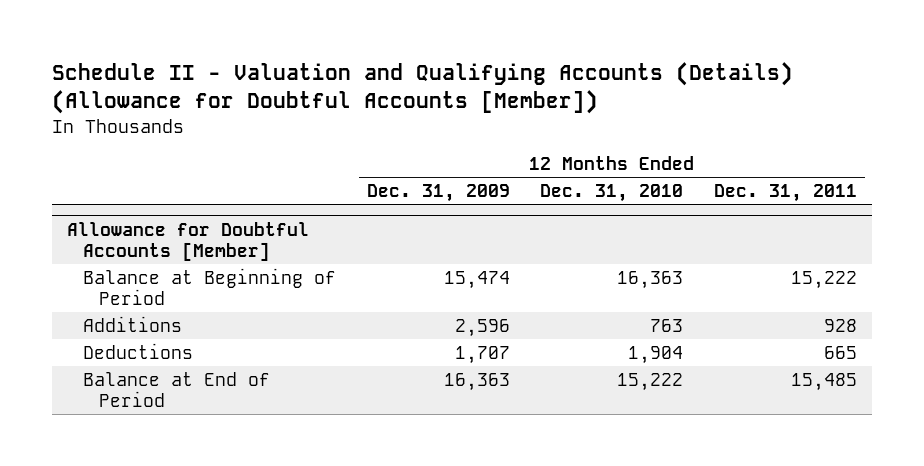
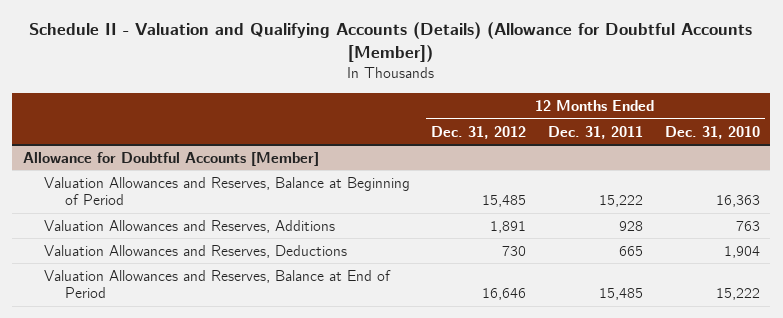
- | 12 Months Ended Dec. 31, 2009 | 12 Months Ended Dec. 31, 2010 | 12 Months Ended Dec. 31, 2011
+ | 12 Months Ended Dec. 31, 2012 | 12 Months Ended Dec. 31, 2011 | 12 Months Ended Dec. 31, 2010
@ Allowance for Doubtful Accounts [Member]
- Balance at Beginning of Period | 15,474 | 16,363 | 15,222
- Additions | 2,596 | 763 | 928
- Deductions | 1,707 | 1,904 | 665
- Balance at End of Period | 16,363 | 15,222 | 15,485
+ Valuation Allowances and Reserves, Balance at Beginning of Period | 15,485 | 15,222 | 16,363
+ Valuation Allowances and Reserves, Additions | 1,891 | 928 | 763
+ Valuation Allowances and Reserves, Deductions | 730 | 665 | 1,904
+ Valuation Allowances and Reserves, Balance at End of Period | 16,646 | 15,485 | 15,222

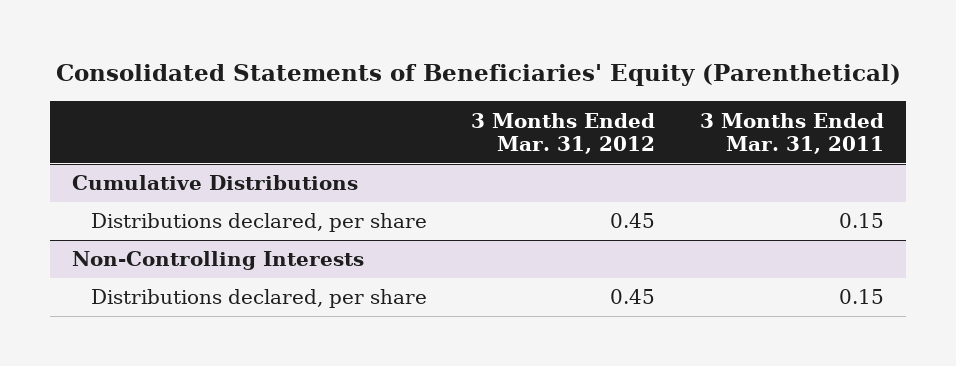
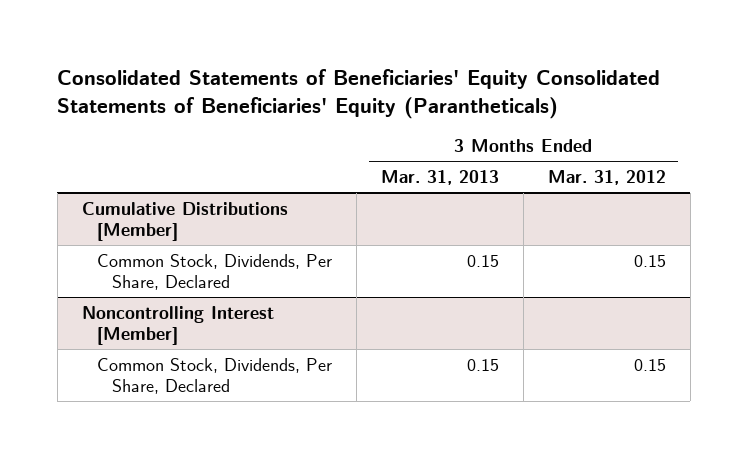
- Consolidated Statements of Beneficiaries' Equity (Parenthetical)
+ Consolidated Statements of Beneficiaries' Equity Consolidated Statements of Beneficiaries' Equity (Parantheticals)
- | 3 Months Ended Mar. 31, 2012 | 3 Months Ended Mar. 31, 2011
+ | 3 Months Ended Mar. 31, 2013 | 3 Months Ended Mar. 31, 2012
- Cumulative Distributions
- Distributions declared, per share | 0.45 | 0.15
- Non-Controlling Interests
- Distributions declared, per share | 0.45 | 0.15
+ Cumulative Distributions [Member]
+ Common Stock, Dividends, Per Share, Declared | 0.15 | 0.15
+ Noncontrolling Interest [Member]
+ Common Stock, Dividends, Per Share, Declared | 0.15 | 0.15

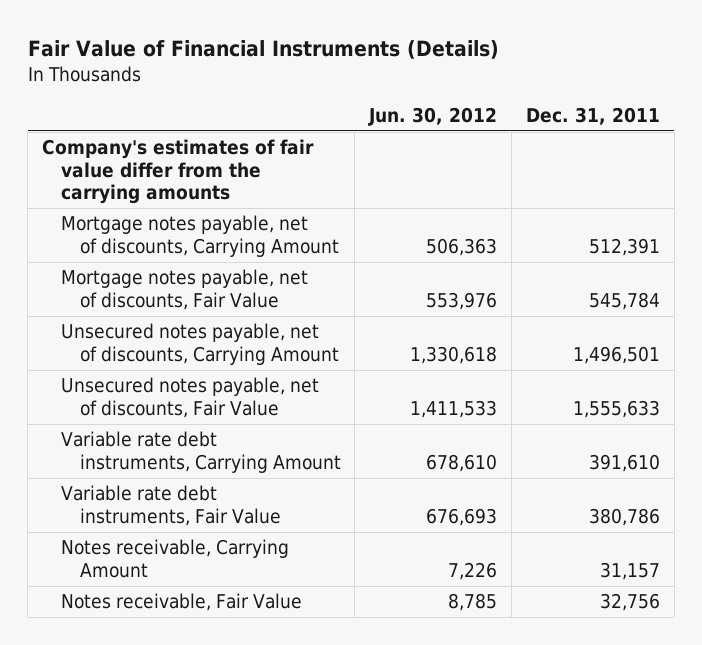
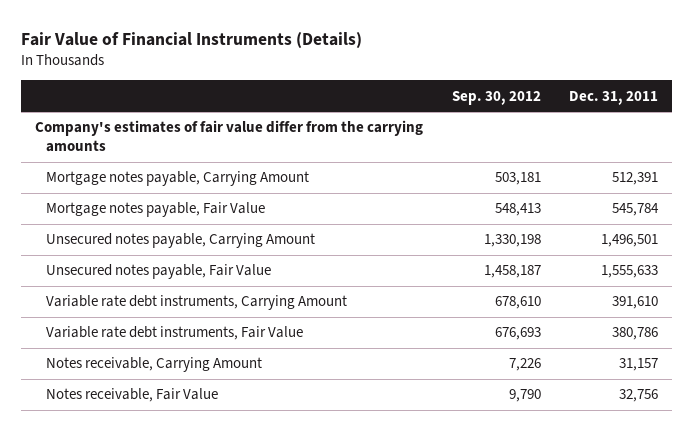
- | Jun. 30, 2012 | Dec. 31, 2011
+ | Sep. 30, 2012 | Dec. 31, 2011
- Mortgage notes payable, net of discounts, Carrying Amount | 506,363 | 512,391
- Mortgage notes payable, net of discounts, Fair Value | 553,976 | 545,784
- Unsecured notes payable, net of discounts, Carrying Amount | 1,330,618 | 1,496,501
- Unsecured notes payable, net of discounts, Fair Value | 1,411,533 | 1,555,633
+ Mortgage notes payable, Carrying Amount | 503,181 | 512,391
+ Mortgage notes payable, Fair Value | 548,413 | 545,784
+ Unsecured notes payable, Carrying Amount | 1,330,198 | 1,496,501
+ Unsecured notes payable, Fair Value | 1,458,187 | 1,555,633

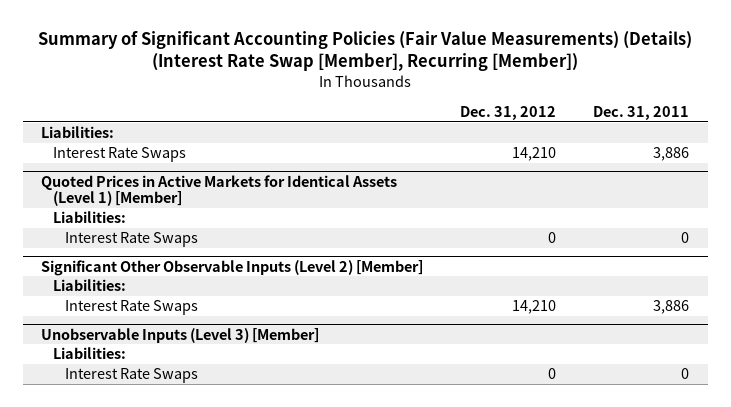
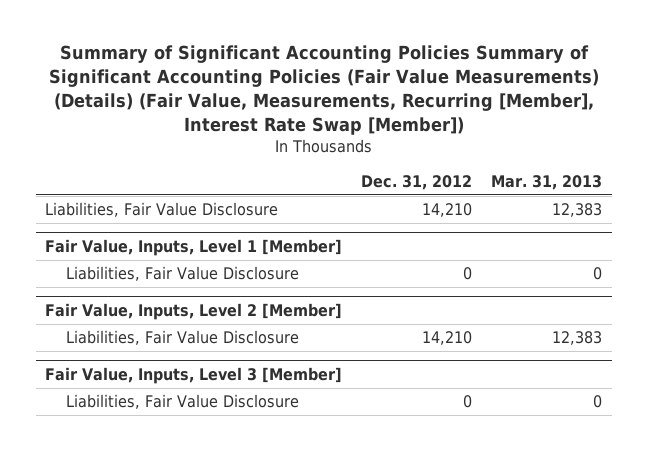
- Summary of Significant Accounting Policies (Fair Value Measurements) (Details) (Interest Rate Swap [Member], Recurring [Member])
+ Summary of Significant Accounting Policies Summary of Significant Accounting Policies (Fair Value Measurements) (Details) (Fair Value, Measurements, Recurring [Member], Interest Rate Swap [Member])
- | Dec. 31, 2012 | Dec. 31, 2011
+ | Dec. 31, 2012 | Mar. 31, 2013
- Liabilities:
- Interest Rate Swaps | 14,210 | 3,886
- Quoted Prices in Active Markets for Identical Assets (Level 1) [Member]
- Liabilities:
- Interest Rate Swaps | 0 | 0
- Significant Other Observable Inputs (Level 2) [Member]
- Liabilities:
- Interest Rate Swaps | 14,210 | 3,886
- Unobservable Inputs (Level 3) [Member]
- Liabilities:
- Interest Rate Swaps | 0 | 0
+ Liabilities, Fair Value Disclosure | 14,210 | 12,383
+ Fair Value, Inputs, Level 1 [Member]
+ Liabilities, Fair Value Disclosure | 0 | 0
+ Fair Value, Inputs, Level 2 [Member]
+ Liabilities, Fair Value Disclosure | 14,210 | 12,383
+ Fair Value, Inputs, Level 3 [Member]
+ Liabilities, Fair Value Disclosure | 0 | 0

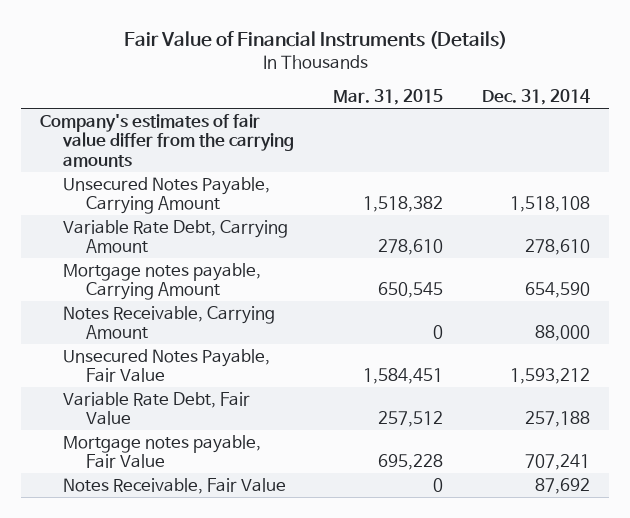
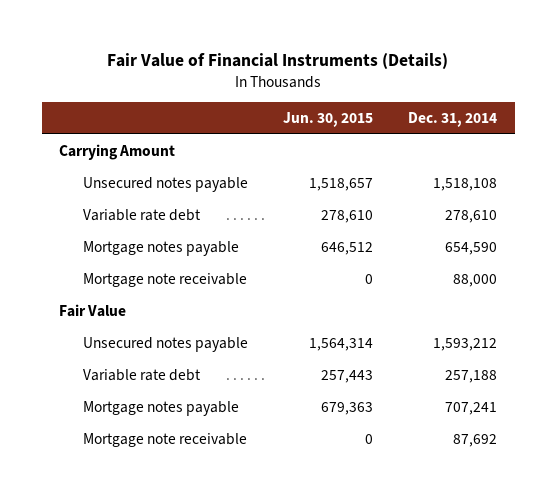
- | Mar. 31, 2015 | Dec. 31, 2014
+ | Jun. 30, 2015 | Dec. 31, 2014
- Company's estimates of fair value differ from the carrying amounts
- Unsecured Notes Payable, Carrying Amount | 1,518,382 | 1,518,108
- Variable Rate Debt, Carrying Amount | 278,610 | 278,610
- Mortgage notes payable, Carrying Amount | 650,545 | 654,590
- Notes Receivable, Carrying Amount | 0 | 88,000
- Unsecured Notes Payable, Fair Value | 1,584,451 | 1,593,212
- Variable Rate Debt, Fair Value | 257,512 | 257,188
- Mortgage notes payable, Fair Value | 695,228 | 707,241
- Notes Receivable, Fair Value | 0 | 87,692
+ Carrying Amount
+ Unsecured notes payable | 1,518,657 | 1,518,108
+ Variable rate debt | 278,610 | 278,610
+ Mortgage notes payable | 646,512 | 654,590
+ Mortgage note receivable | 0 | 88,000
+ Fair Value
+ Unsecured notes payable | 1,564,314 | 1,593,212
+ Variable rate debt | 257,443 | 257,188
+ Mortgage notes payable | 679,363 | 707,241
+ Mortgage note receivable | 0 | 87,692

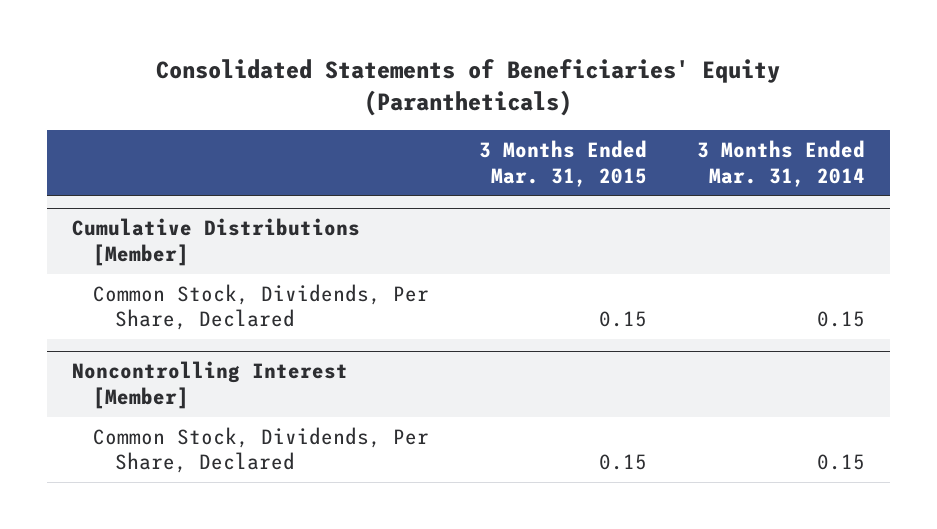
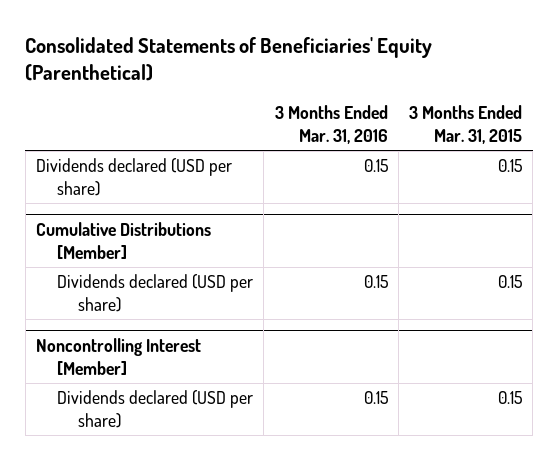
- Consolidated Statements of Beneficiaries' Equity (Parantheticals)
+ Consolidated Statements of Beneficiaries' Equity (Parenthetical)
- | 3 Months Ended Mar. 31, 2015 | 3 Months Ended Mar. 31, 2014
+ | 3 Months Ended Mar. 31, 2016 | 3 Months Ended Mar. 31, 2015
+ Dividends declared (USD per share) | 0.15 | 0.15
@ Cumulative Distributions [Member]
- Common Stock, Dividends, Per Share, Declared | 0.15 | 0.15
+ Dividends declared (USD per share) | 0.15 | 0.15
@ Noncontrolling Interest [Member]
- Common Stock, Dividends, Per Share, Declared | 0.15 | 0.15
+ Dividends declared (USD per share) | 0.15 | 0.15

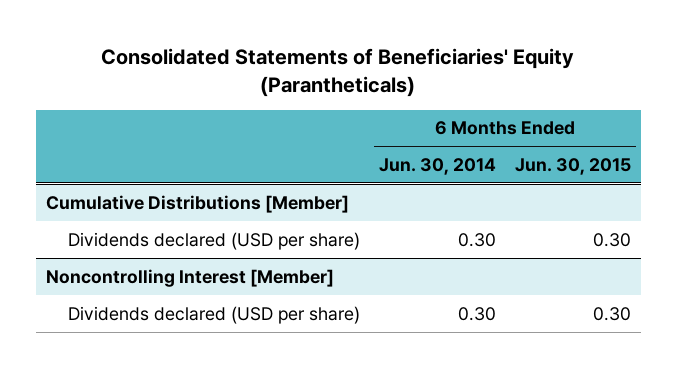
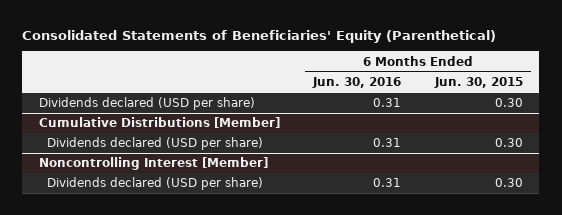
- Consolidated Statements of Beneficiaries' Equity (Parantheticals)
+ Consolidated Statements of Beneficiaries' Equity (Parenthetical)
- | 6 Months Ended Jun. 30, 2014 | 6 Months Ended Jun. 30, 2015
+ | 6 Months Ended Jun. 30, 2016 | 6 Months Ended Jun. 30, 2015
+ Dividends declared (USD per share) | 0.31 | 0.30

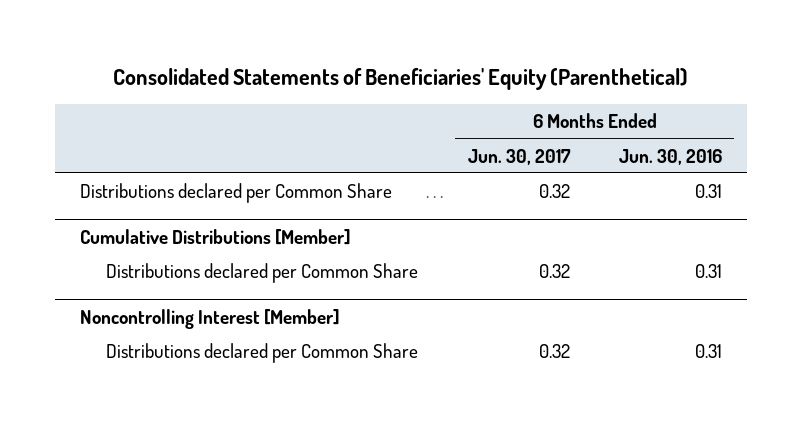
- | 6 Months Ended Jun. 30, 2016 | 6 Months Ended Jun. 30, 2015
+ | 6 Months Ended Jun. 30, 2017 | 6 Months Ended Jun. 30, 2016
- Dividends declared (USD per share) | 0.31 | 0.30
+ Distributions declared per Common Share | 0.32 | 0.31
@ Cumulative Distributions [Member]
- Dividends declared (USD per share) | 0.31 | 0.30
+ Distributions declared per Common Share | 0.32 | 0.31
@ Noncontrolling Interest [Member]
- Dividends declared (USD per share) | 0.31 | 0.30
+ Distributions declared per Common Share | 0.32 | 0.31

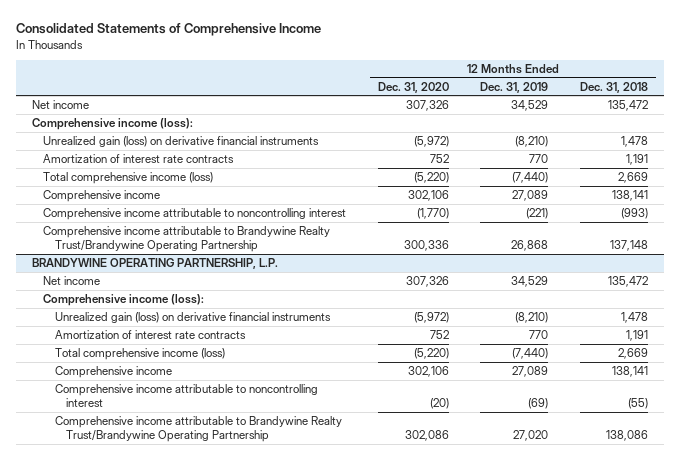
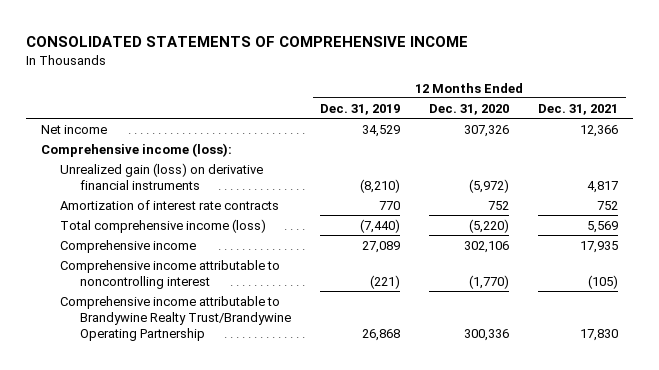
- Consolidated Statements of Comprehensive Income
+ CONSOLIDATED STATEMENTS OF COMPREHENSIVE INCOME
- | 12 Months Ended Dec. 31, 2020 | 12 Months Ended Dec. 31, 2019 | 12 Months Ended Dec. 31, 2018
+ | 12 Months Ended Dec. 31, 2019 | 12 Months Ended Dec. 31, 2020 | 12 Months Ended Dec. 31, 2021
- BRANDYWINE OPERATING PARTNERSHIP, L.P.
- Net income | 307,326 | 34,529 | 135,472
- Comprehensive income (loss):
- Unrealized gain (loss) on derivative financial instruments | (5,972) | (8,210) | 1,478
- Amortization of interest rate contracts | 752 | 770 | 1,191
- Total comprehensive income (loss) | (5,220) | (7,440) | 2,669
- Comprehensive income | 302,106 | 27,089 | 138,141
- Comprehensive income attributable to noncontrolling interest | (20) | (69) | (55)
- Comprehensive income attributable to Brandywine Realty Trust/Brandywine Operating Partnership | 302,086 | 27,020 | 138,086

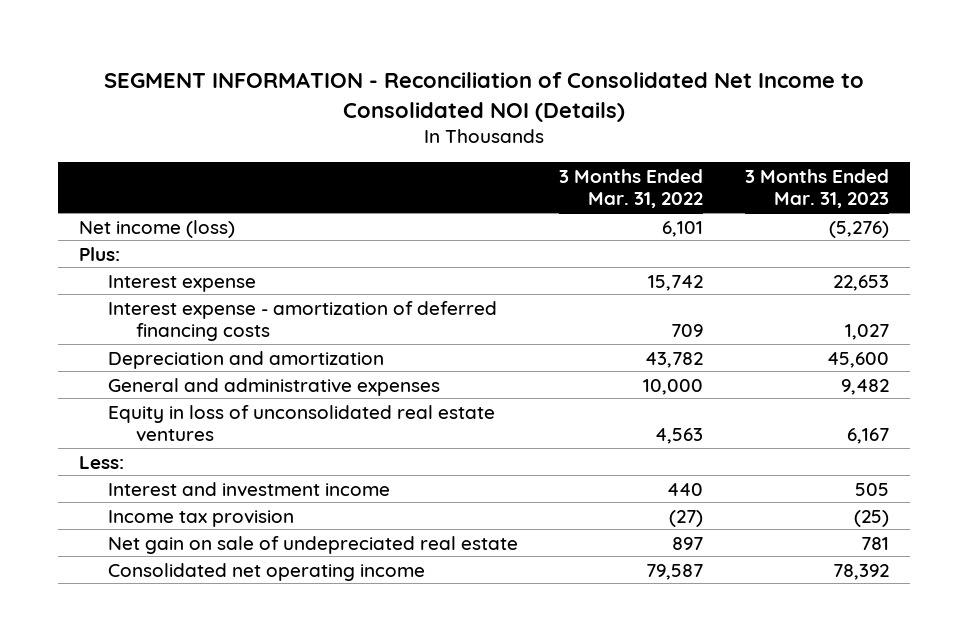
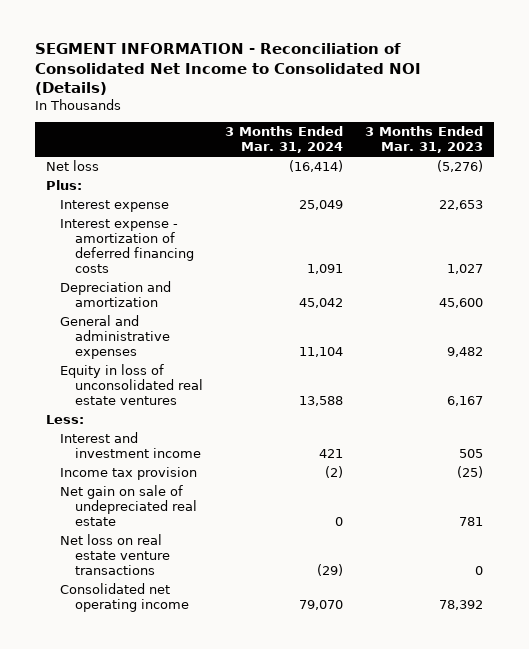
- | 3 Months Ended Mar. 31, 2022 | 3 Months Ended Mar. 31, 2023
+ | 3 Months Ended Mar. 31, 2024 | 3 Months Ended Mar. 31, 2023
- Net income (loss) | 6,101 | (5,276)
+ Net loss | (16,414) | (5,276)
+ Net loss on real estate venture transactions | (29) | 0

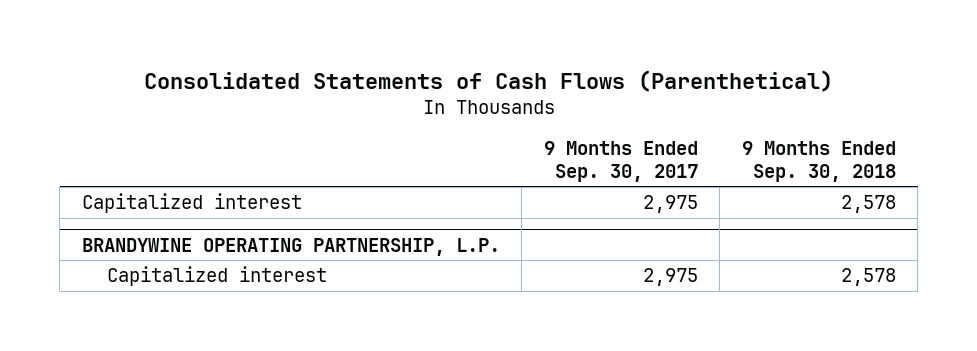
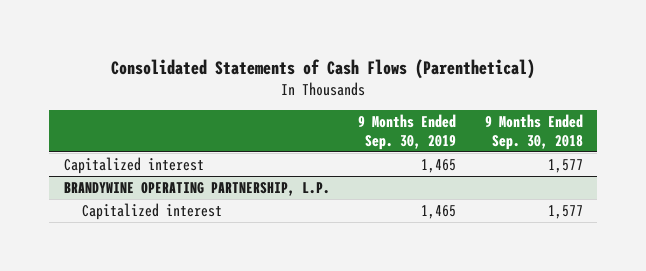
- | 9 Months Ended Sep. 30, 2017 | 9 Months Ended Sep. 30, 2018
+ | 9 Months Ended Sep. 30, 2019 | 9 Months Ended Sep. 30, 2018
- Capitalized interest | 2,975 | 2,578
+ Capitalized interest | 1,465 | 1,577
@ BRANDYWINE OPERATING PARTNERSHIP, L.P.
- Capitalized interest | 2,975 | 2,578
+ Capitalized interest | 1,465 | 1,577

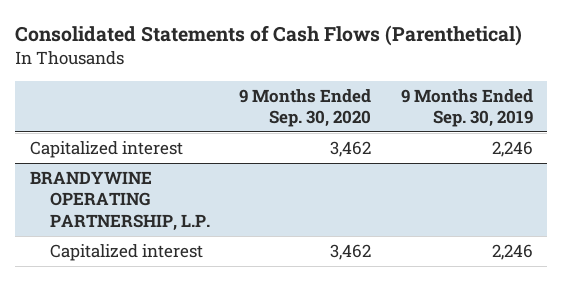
- | 9 Months Ended Sep. 30, 2019 | 9 Months Ended Sep. 30, 2018
+ | 9 Months Ended Sep. 30, 2020 | 9 Months Ended Sep. 30, 2019
- Capitalized interest | 1,465 | 1,577
+ Capitalized interest | 3,462 | 2,246
@ BRANDYWINE OPERATING PARTNERSHIP, L.P.
- Capitalized interest | 1,465 | 1,577
+ Capitalized interest | 3,462 | 2,246

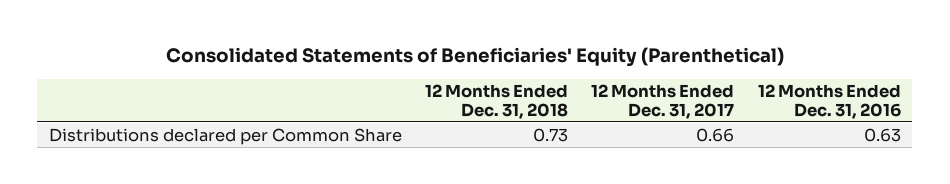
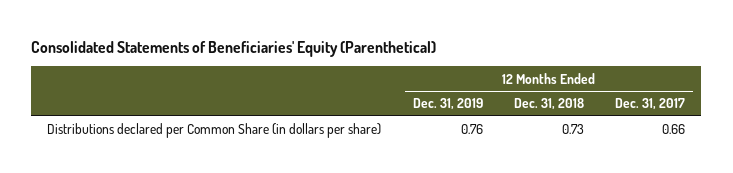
- | 12 Months Ended Dec. 31, 2018 | 12 Months Ended Dec. 31, 2017 | 12 Months Ended Dec. 31, 2016
+ | 12 Months Ended Dec. 31, 2019 | 12 Months Ended Dec. 31, 2018 | 12 Months Ended Dec. 31, 2017
- Distributions declared per Common Share | 0.73 | 0.66 | 0.63
+ Distributions declared per Common Share (in dollars per share) | 0.76 | 0.73 | 0.66

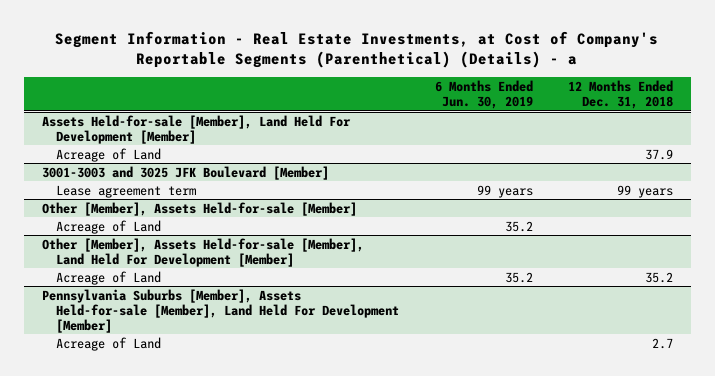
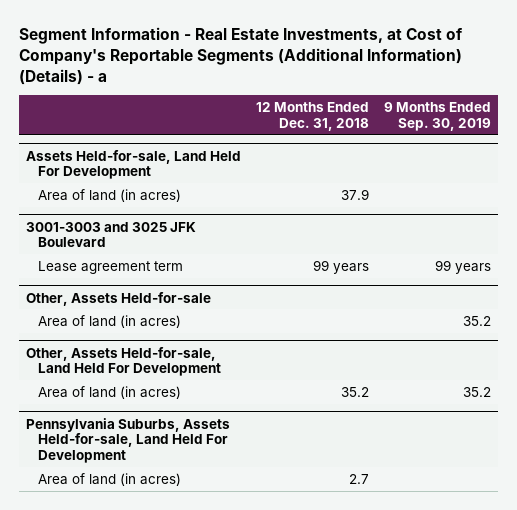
- Segment Information - Real Estate Investments, at Cost of Company's Reportable Segments (Parenthetical) (Details) - a
+ Segment Information - Real Estate Investments, at Cost of Company's Reportable Segments (Additional Information) (Details) - a
- | 6 Months Ended Jun. 30, 2019 | 12 Months Ended Dec. 31, 2018
+ | 12 Months Ended Dec. 31, 2018 | 9 Months Ended Sep. 30, 2019
- Assets Held-for-sale [Member], Land Held For Development [Member]
- Acreage of Land | | 37.9
- 3001-3003 and 3025 JFK Boulevard [Member]
+ Assets Held-for-sale, Land Held For Development
+ Area of land (in acres) | 37.9 |
+ 3001-3003 and 3025 JFK Boulevard
- Other [Member], Assets Held-for-sale [Member]
- Acreage of Land | 35.2 |
- Other [Member], Assets Held-for-sale [Member], Land Held For Development [Member]
- Acreage of Land | 35.2 | 35.2
- Pennsylvania Suburbs [Member], Assets Held-for-sale [Member], Land Held For Development [Member]
- Acreage of Land | | 2.7
+ Other, Assets Held-for-sale
+ Area of land (in acres) | | 35.2
+ Other, Assets Held-for-sale, Land Held For Development
+ Area of land (in acres) | 35.2 | 35.2
+ Pennsylvania Suburbs, Assets Held-for-sale, Land Held For Development
+ Area of land (in acres) | 2.7 |

